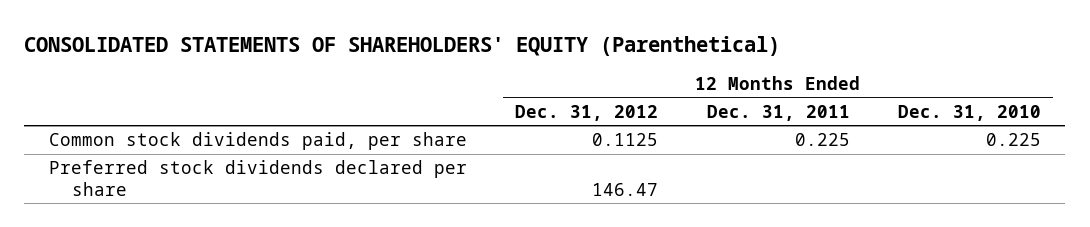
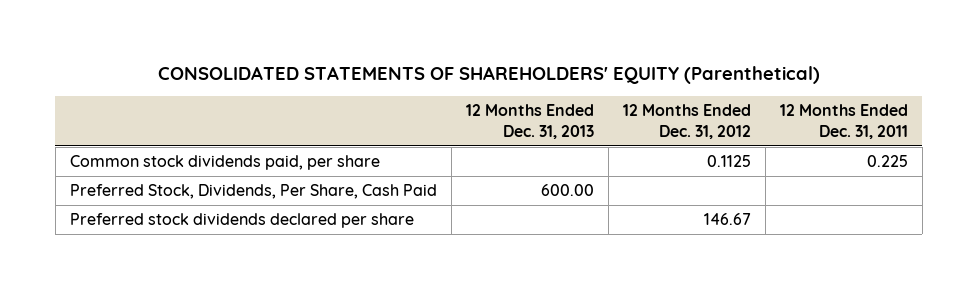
- | 12 Months Ended Dec. 31, 2012 | 12 Months Ended Dec. 31, 2011 | 12 Months Ended Dec. 31, 2010
+ | 12 Months Ended Dec. 31, 2013 | 12 Months Ended Dec. 31, 2012 | 12 Months Ended Dec. 31, 2011
- Preferred stock dividends declared per share | 146.47 | |
+ Preferred Stock, Dividends, Per Share, Cash Paid | 600.00 | |
+ Preferred stock dividends declared per share | | 146.67 |

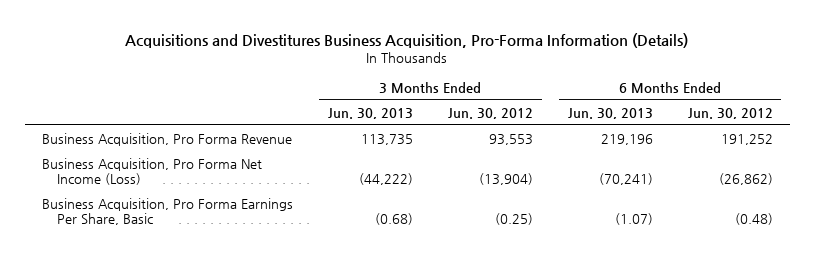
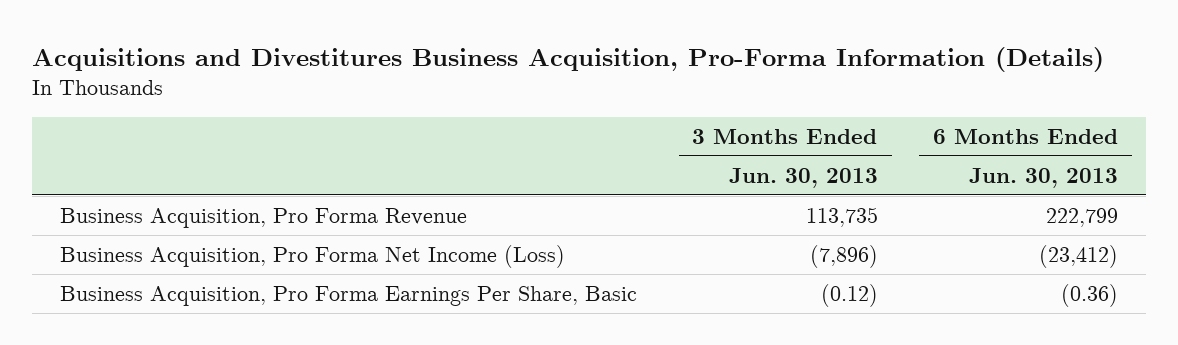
- | 3 Months Ended Jun. 30, 2013 | 3 Months Ended Jun. 30, 2012 | 6 Months Ended Jun. 30, 2013 | 6 Months Ended Jun. 30, 2012
+ | 3 Months Ended Jun. 30, 2013 | 6 Months Ended Jun. 30, 2013
- Business Acquisition, Pro Forma Revenue | 113,735 | 93,553 | 219,196 | 191,252
- Business Acquisition, Pro Forma Net Income (Loss) | (44,222) | (13,904) | (70,241) | (26,862)
- Business Acquisition, Pro Forma Earnings Per Share, Basic | (0.68) | (0.25) | (1.07) | (0.48)
+ Business Acquisition, Pro Forma Revenue | 113,735 | 222,799
+ Business Acquisition, Pro Forma Net Income (Loss) | (7,896) | (23,412)
+ Business Acquisition, Pro Forma Earnings Per Share, Basic | (0.12) | (0.36)

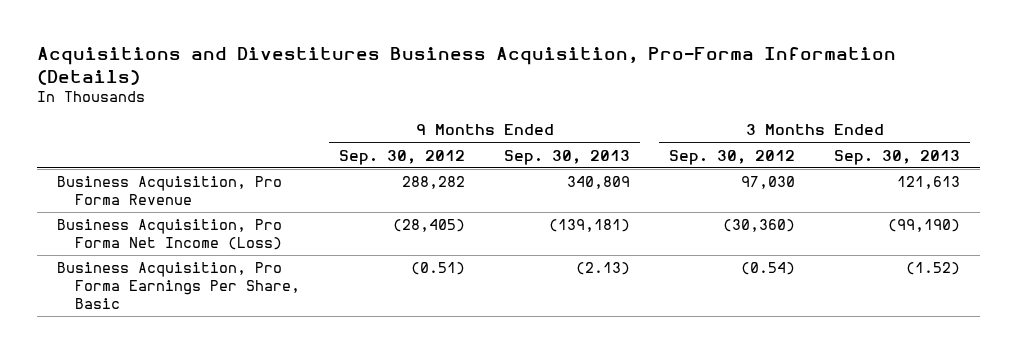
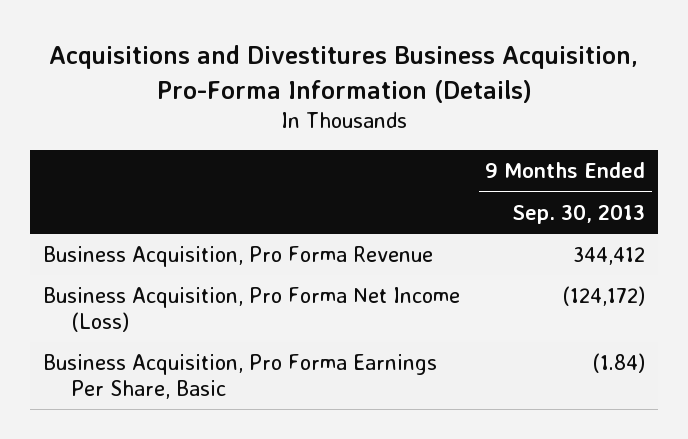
- | 9 Months Ended Sep. 30, 2012 | 9 Months Ended Sep. 30, 2013 | 3 Months Ended Sep. 30, 2012 | 3 Months Ended Sep. 30, 2013
+ | 9 Months Ended Sep. 30, 2013
- Business Acquisition, Pro Forma Revenue | 288,282 | 340,809 | 97,030 | 121,613
- Business Acquisition, Pro Forma Net Income (Loss) | (28,405) | (139,181) | (30,360) | (99,190)
- Business Acquisition, Pro Forma Earnings Per Share, Basic | (0.51) | (2.13) | (0.54) | (1.52)
+ Business Acquisition, Pro Forma Revenue | 344,412
+ Business Acquisition, Pro Forma Net Income (Loss) | (124,172)
+ Business Acquisition, Pro Forma Earnings Per Share, Basic | (1.84)

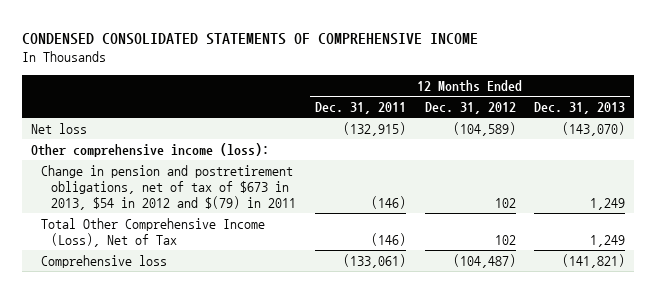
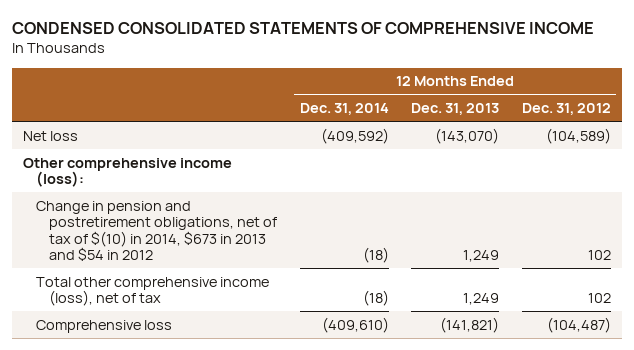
- | 12 Months Ended Dec. 31, 2011 | 12 Months Ended Dec. 31, 2012 | 12 Months Ended Dec. 31, 2013
+ | 12 Months Ended Dec. 31, 2014 | 12 Months Ended Dec. 31, 2013 | 12 Months Ended Dec. 31, 2012
- Change in pension and postretirement obligations, net of tax of $673 in 2013, $54 in 2012 and $(79) in 2011 | (146) | 102 | 1,249
- Total Other Comprehensive Income (Loss), Net of Tax | (146) | 102 | 1,249
+ Change in pension and postretirement obligations, net of tax of $(10) in 2014, $673 in 2013 and $54 in 2012 | (18) | 1,249 | 102
+ Total other comprehensive income (loss), net of tax | (18) | 1,249 | 102

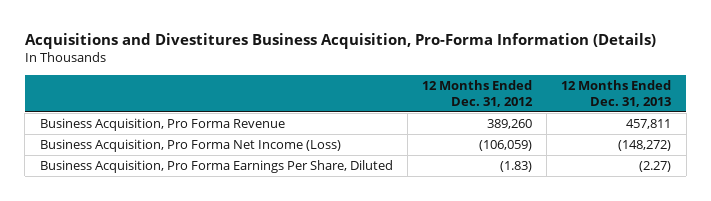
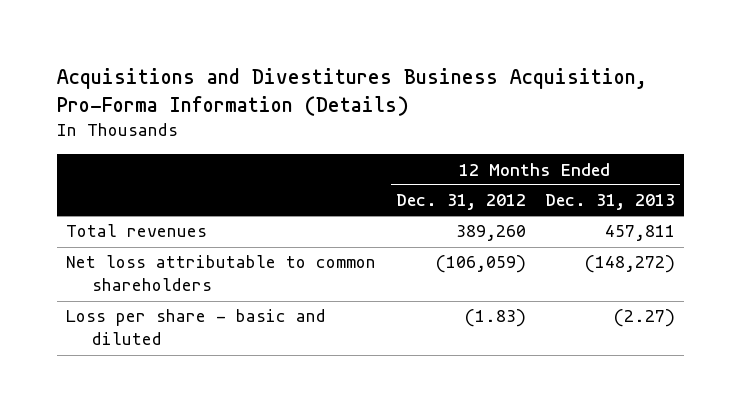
- Business Acquisition, Pro Forma Revenue | 389,260 | 457,811
- Business Acquisition, Pro Forma Net Income (Loss) | (106,059) | (148,272)
- Business Acquisition, Pro Forma Earnings Per Share, Diluted | (1.83) | (2.27)
+ Total revenues | 389,260 | 457,811
+ Net loss attributable to common shareholders | (106,059) | (148,272)
+ Loss per share - basic and diluted | (1.83) | (2.27)

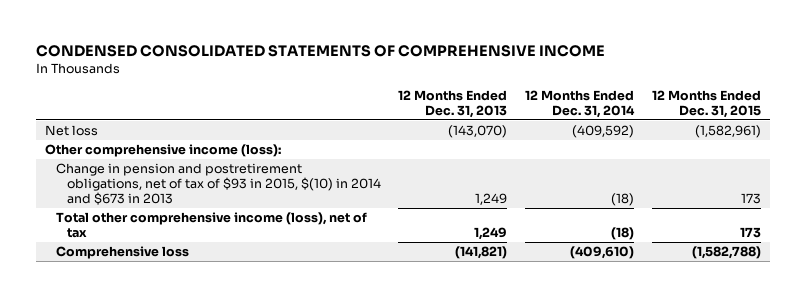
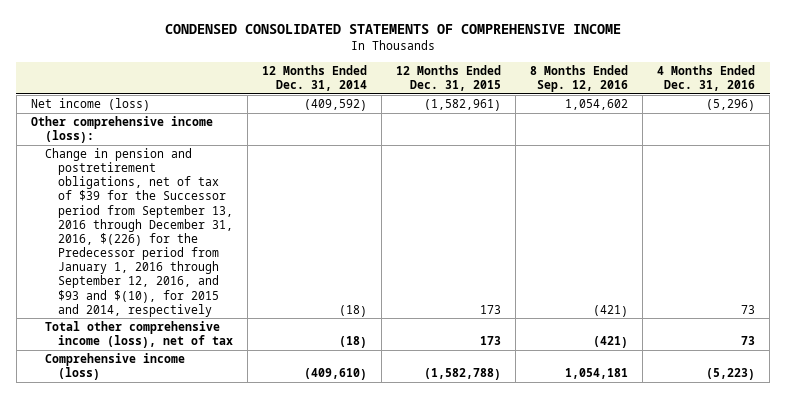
- | 12 Months Ended Dec. 31, 2013 | 12 Months Ended Dec. 31, 2014 | 12 Months Ended Dec. 31, 2015
+ | 12 Months Ended Dec. 31, 2014 | 12 Months Ended Dec. 31, 2015 | 8 Months Ended Sep. 12, 2016 | 4 Months Ended Dec. 31, 2016
- Net loss | (143,070) | (409,592) | (1,582,961)
+ Net income (loss) | (409,592) | (1,582,961) | 1,054,602 | (5,296)
- Change in pension and postretirement obligations, net of tax of $93 in 2015, $(10) in 2014 and $673 in 2013 | 1,249 | (18) | 173
+ Change in pension and postretirement obligations, net of tax of $39 for the Successor period from September 13, 2016 through December 31, 2016, $(226) for the Predecessor period from January 1, 2016 through September 12, 2016, and $93 and $(10), for 2015 and 2014, respectively | (18) | 173 | (421) | 73
- Comprehensive loss | (141,821) | (409,610) | (1,582,788)
+ Comprehensive income (loss) | (409,610) | (1,582,788) | 1,054,181 | (5,223)

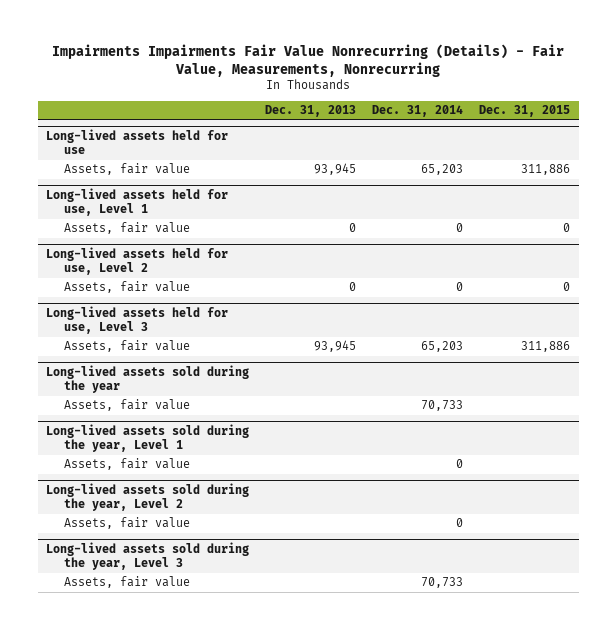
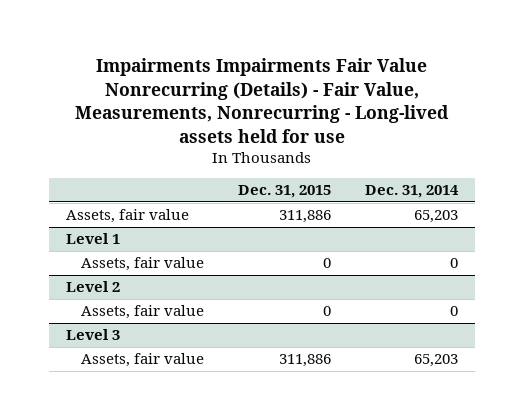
- Impairments Impairments Fair Value Nonrecurring (Details) - Fair Value, Measurements, Nonrecurring
+ Impairments Impairments Fair Value Nonrecurring (Details) - Fair Value, Measurements, Nonrecurring - Long-lived assets held for use
- | Dec. 31, 2013 | Dec. 31, 2014 | Dec. 31, 2015
+ | Dec. 31, 2015 | Dec. 31, 2014
- Long-lived assets held for use
- Long-lived assets held for use, Level 1
+ Level 1
- Long-lived assets held for use, Level 2
+ Level 2
- Long-lived assets held for use, Level 3
+ Level 3
- Long-lived assets sold during the year
- Assets, fair value | | 70,733 |
- Long-lived assets sold during the year, Level 1
- Assets, fair value | | 0 |
- Long-lived assets sold during the year, Level 2
- Assets, fair value | | 0 |
- Long-lived assets sold during the year, Level 3
- Assets, fair value | | 70,733 |

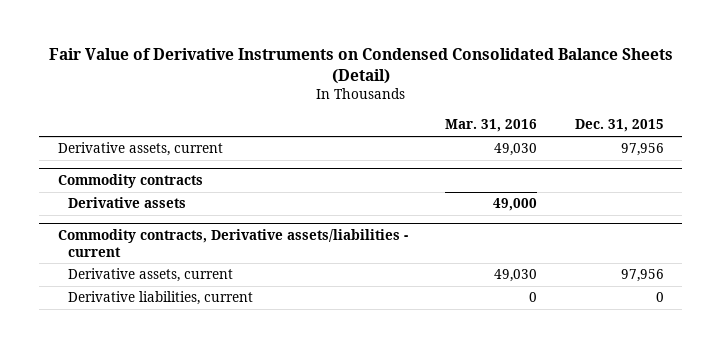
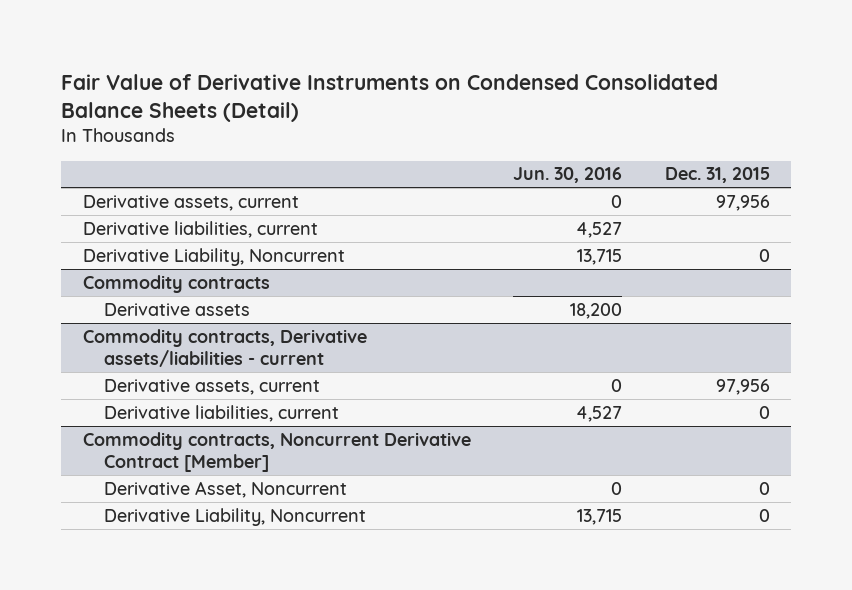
- | Mar. 31, 2016 | Dec. 31, 2015
+ | Jun. 30, 2016 | Dec. 31, 2015
+ Derivative liabilities, current | 4,527 |
+ Derivative Liability, Noncurrent | 13,715 | 0
+ Commodity contracts, Noncurrent Derivative Contract [Member]
+ Derivative Asset, Noncurrent | 0 | 0
+ Derivative Liability, Noncurrent | 13,715 | 0

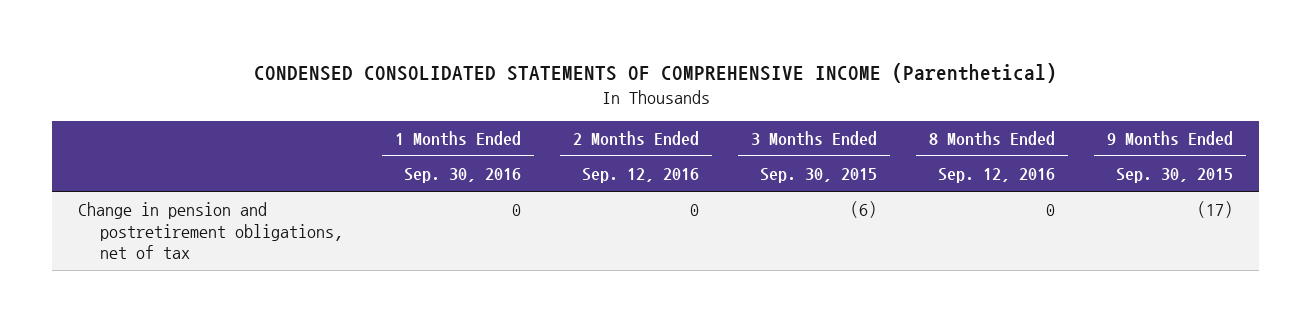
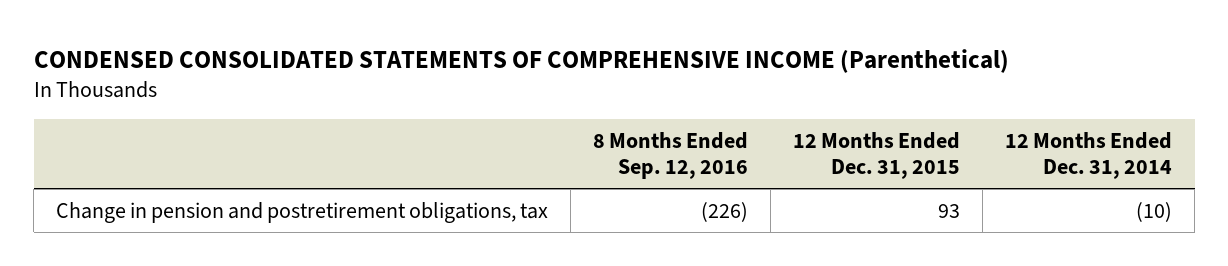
- | 1 Months Ended Sep. 30, 2016 | 2 Months Ended Sep. 12, 2016 | 3 Months Ended Sep. 30, 2015 | 8 Months Ended Sep. 12, 2016 | 9 Months Ended Sep. 30, 2015
+ | 8 Months Ended Sep. 12, 2016 | 12 Months Ended Dec. 31, 2015 | 12 Months Ended Dec. 31, 2014
- Change in pension and postretirement obligations, net of tax | 0 | 0 | (6) | 0 | (17)
+ Change in pension and postretirement obligations, tax | (226) | 93 | (10)

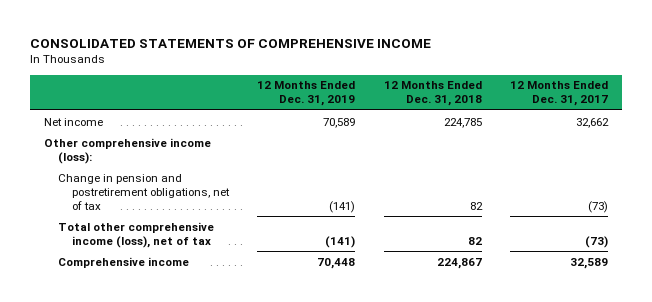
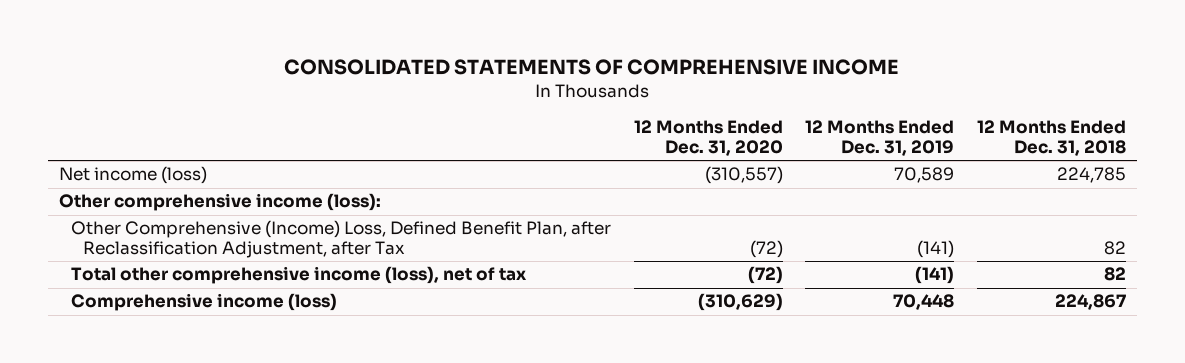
- | 12 Months Ended Dec. 31, 2019 | 12 Months Ended Dec. 31, 2018 | 12 Months Ended Dec. 31, 2017
+ | 12 Months Ended Dec. 31, 2020 | 12 Months Ended Dec. 31, 2019 | 12 Months Ended Dec. 31, 2018
- Net income | 70,589 | 224,785 | 32,662
+ Net income (loss) | (310,557) | 70,589 | 224,785
- Change in pension and postretirement obligations, net of tax | (141) | 82 | (73)
+ Other Comprehensive (Income) Loss, Defined Benefit Plan, after Reclassification Adjustment, after Tax | (72) | (141) | 82
- Comprehensive income | 70,448 | 224,867 | 32,589
+ Comprehensive income (loss) | (310,629) | 70,448 | 224,867

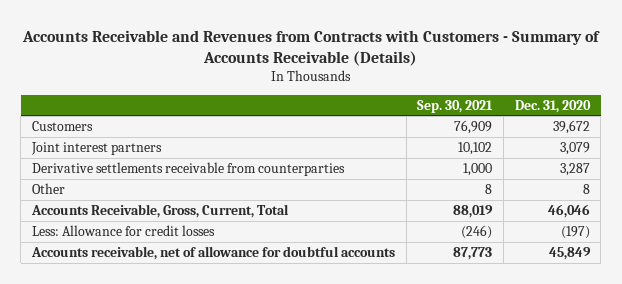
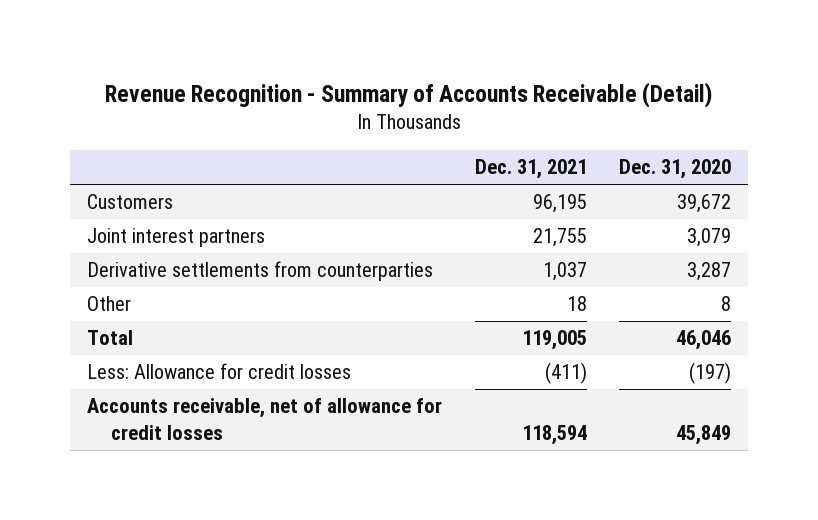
- Accounts Receivable and Revenues from Contracts with Customers - Summary of Accounts Receivable (Details)
+ Revenue Recognition - Summary of Accounts Receivable (Detail)
- | Sep. 30, 2021 | Dec. 31, 2020
+ | Dec. 31, 2021 | Dec. 31, 2020
- Derivative settlements receivable from counterparties | 1,000 | 3,287
+ Derivative settlements from counterparties | 1,037 | 3,287
- Accounts Receivable, Gross, Current, Total | 88,019 | 46,046
+ Total | 119,005 | 46,046
- Accounts receivable, net of allowance for doubtful accounts | 87,773 | 45,849
+ Accounts receivable, net of allowance for credit losses | 118,594 | 45,849

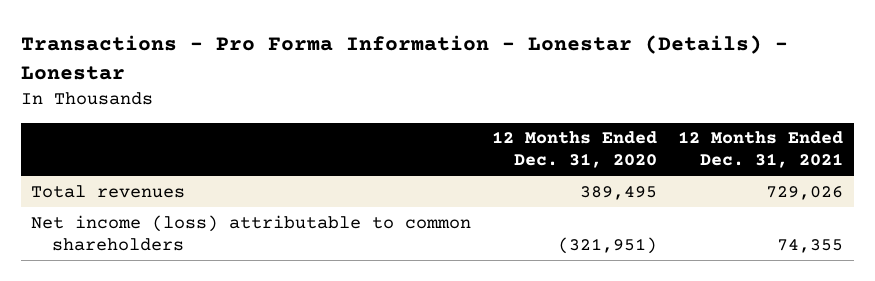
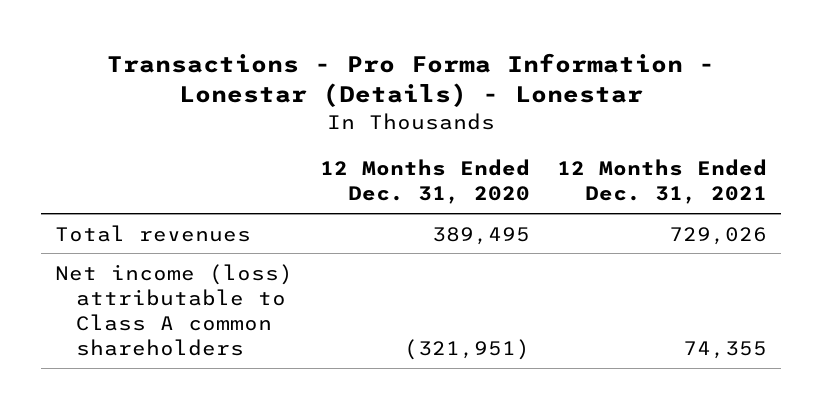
- Net income (loss) attributable to common shareholders | (321,951) | 74,355
+ Net income (loss) attributable to Class A common shareholders | (321,951) | 74,355

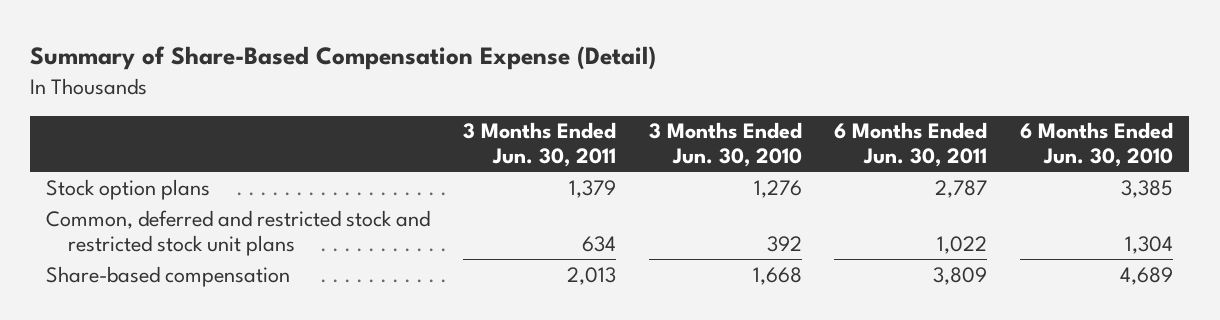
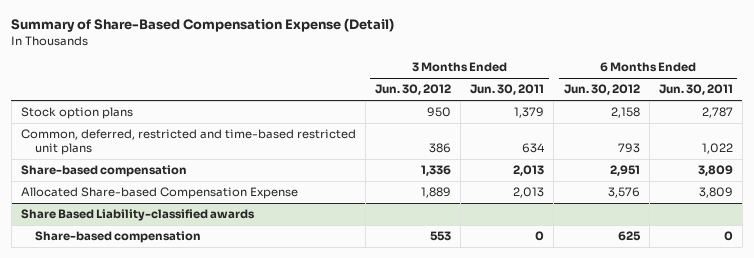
- | 3 Months Ended Jun. 30, 2011 | 3 Months Ended Jun. 30, 2010 | 6 Months Ended Jun. 30, 2011 | 6 Months Ended Jun. 30, 2010
+ | 3 Months Ended Jun. 30, 2012 | 3 Months Ended Jun. 30, 2011 | 6 Months Ended Jun. 30, 2012 | 6 Months Ended Jun. 30, 2011
- Common, deferred and restricted stock and restricted stock unit plans | 634 | 392 | 1,022 | 1,304
+ Common, deferred, restricted and time-based restricted unit plans | 386 | 634 | 793 | 1,022
+ Allocated Share-based Compensation Expense | 1,889 | 2,013 | 3,576 | 3,809
+ Share Based Liability-classified awards
+ Share-based compensation | 553 | 0 | 625 | 0

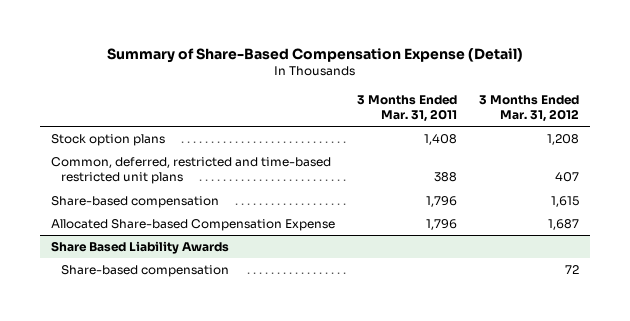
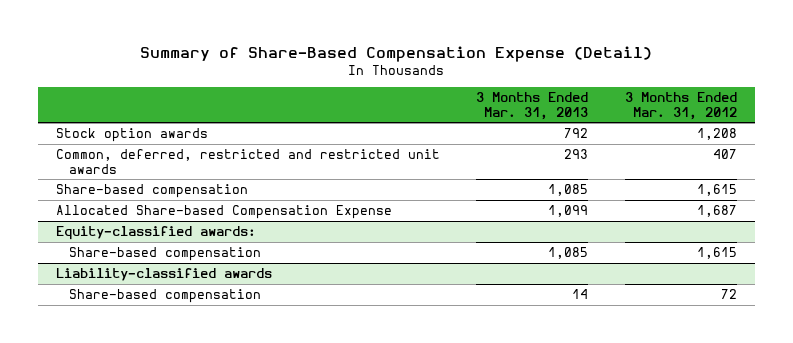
- | 3 Months Ended Mar. 31, 2011 | 3 Months Ended Mar. 31, 2012
+ | 3 Months Ended Mar. 31, 2013 | 3 Months Ended Mar. 31, 2012
- Stock option plans | 1,408 | 1,208
- Common, deferred, restricted and time-based restricted unit plans | 388 | 407
+ Stock option awards | 792 | 1,208
+ Common, deferred, restricted and restricted unit awards | 293 | 407
- Share Based Liability Awards
+ Equity-classified awards:
+ Share-based compensation | 1,085 | 1,615
+ Liability-classified awards

